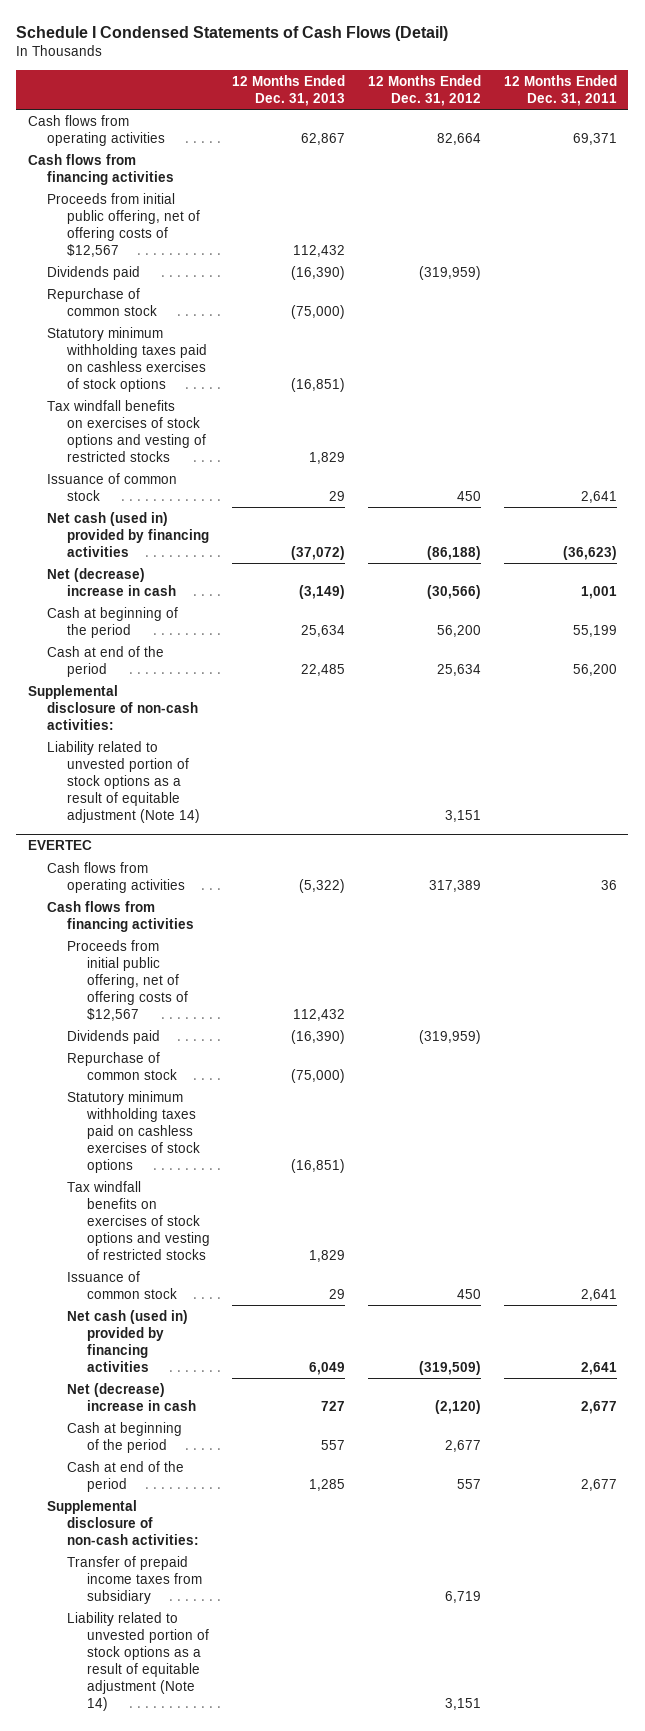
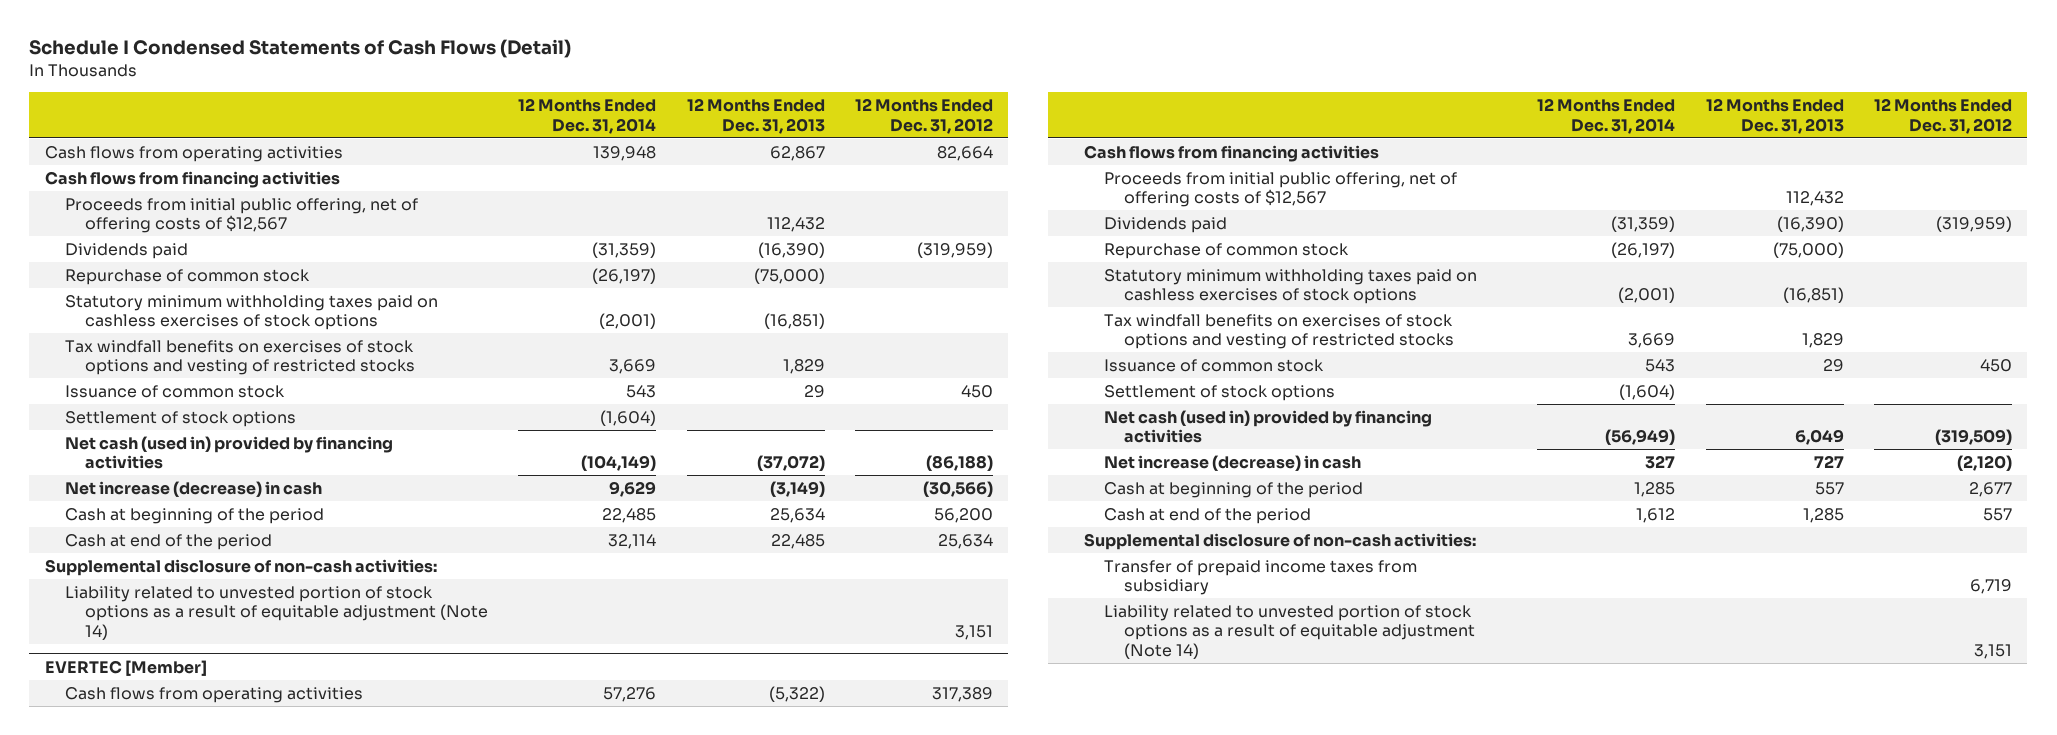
- | 12 Months Ended Dec. 31, 2013 | 12 Months Ended Dec. 31, 2012 | 12 Months Ended Dec. 31, 2011
+ | 12 Months Ended Dec. 31, 2014 | 12 Months Ended Dec. 31, 2013 | 12 Months Ended Dec. 31, 2012
+ Settlement of stock options | (1,604) | |
- Net (decrease) increase in cash | (3,149) | (30,566) | 1,001
+ Net increase (decrease) in cash | 9,629 | (3,149) | (30,566)
- EVERTEC
+ EVERTEC [Member]
+ Settlement of stock options | (1,604) | |
- Net (decrease) increase in cash | 727 | (2,120) | 2,677
+ Net increase (decrease) in cash | 327 | 727 | (2,120)

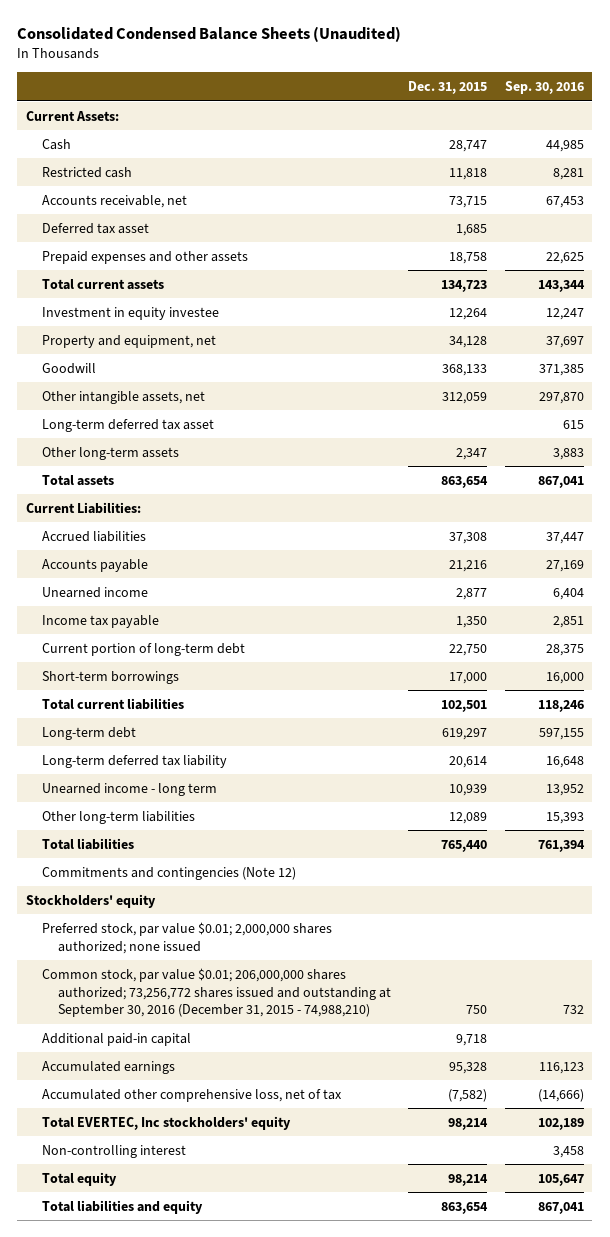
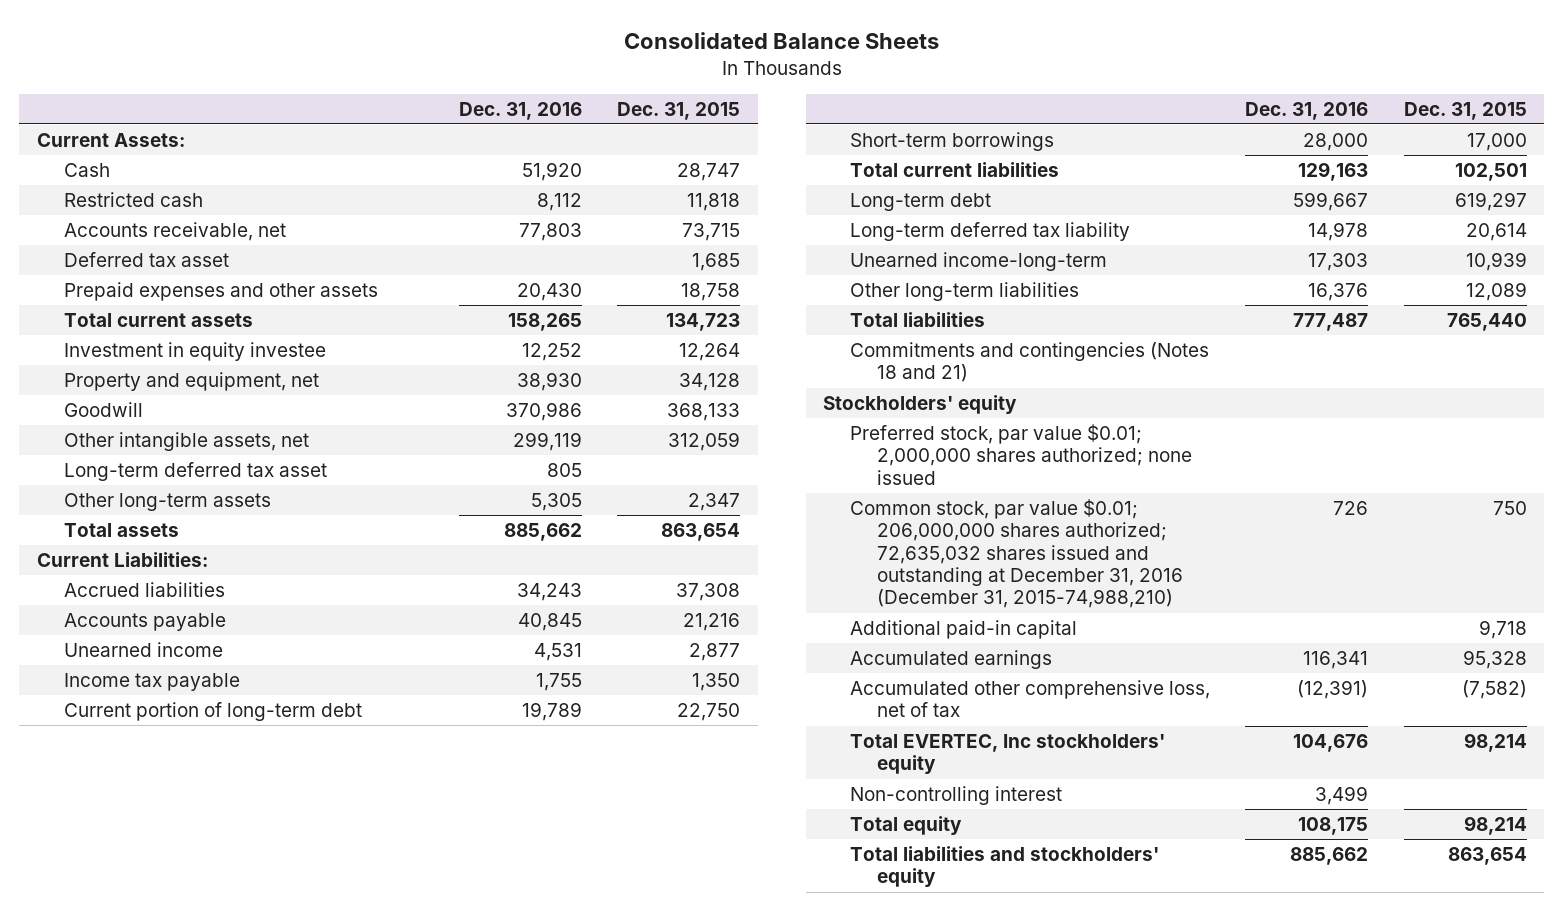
- Consolidated Condensed Balance Sheets (Unaudited)
+ Consolidated Balance Sheets
- | Dec. 31, 2015 | Sep. 30, 2016
+ | Dec. 31, 2016 | Dec. 31, 2015
- Unearned income - long term | 10,939 | 13,952
+ Unearned income-long-term | 17,303 | 10,939
- Commitments and contingencies (Note 12)
+ Commitments and contingencies (Notes 18 and 21)
- Common stock, par value $0.01; 206,000,000 shares authorized; 73,256,772 shares issued and outstanding at September 30, 2016 (December 31, 2015 - 74,988,210) | 750 | 732
+ Common stock, par value $0.01; 206,000,000 shares authorized; 72,635,032 shares issued and outstanding at December 31, 2016 (December 31, 2015-74,988,210) | 726 | 750
- Total liabilities and equity | 863,654 | 867,041
+ Total liabilities and stockholders' equity | 885,662 | 863,654

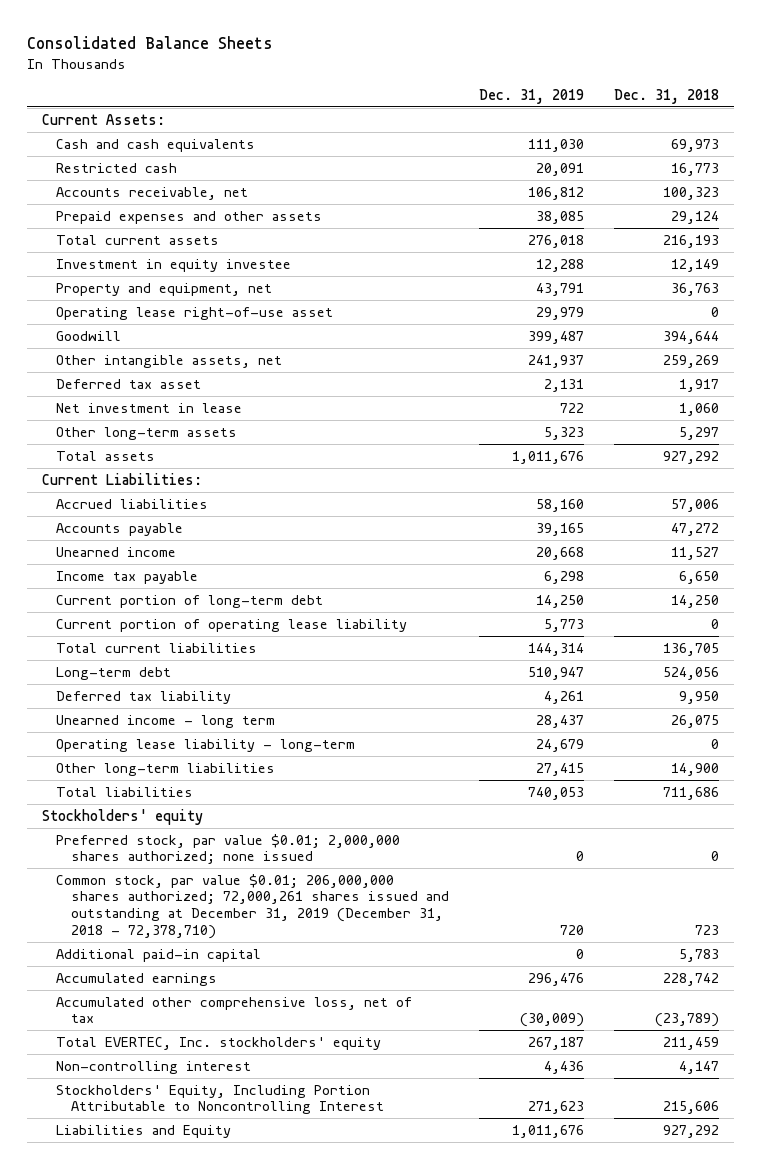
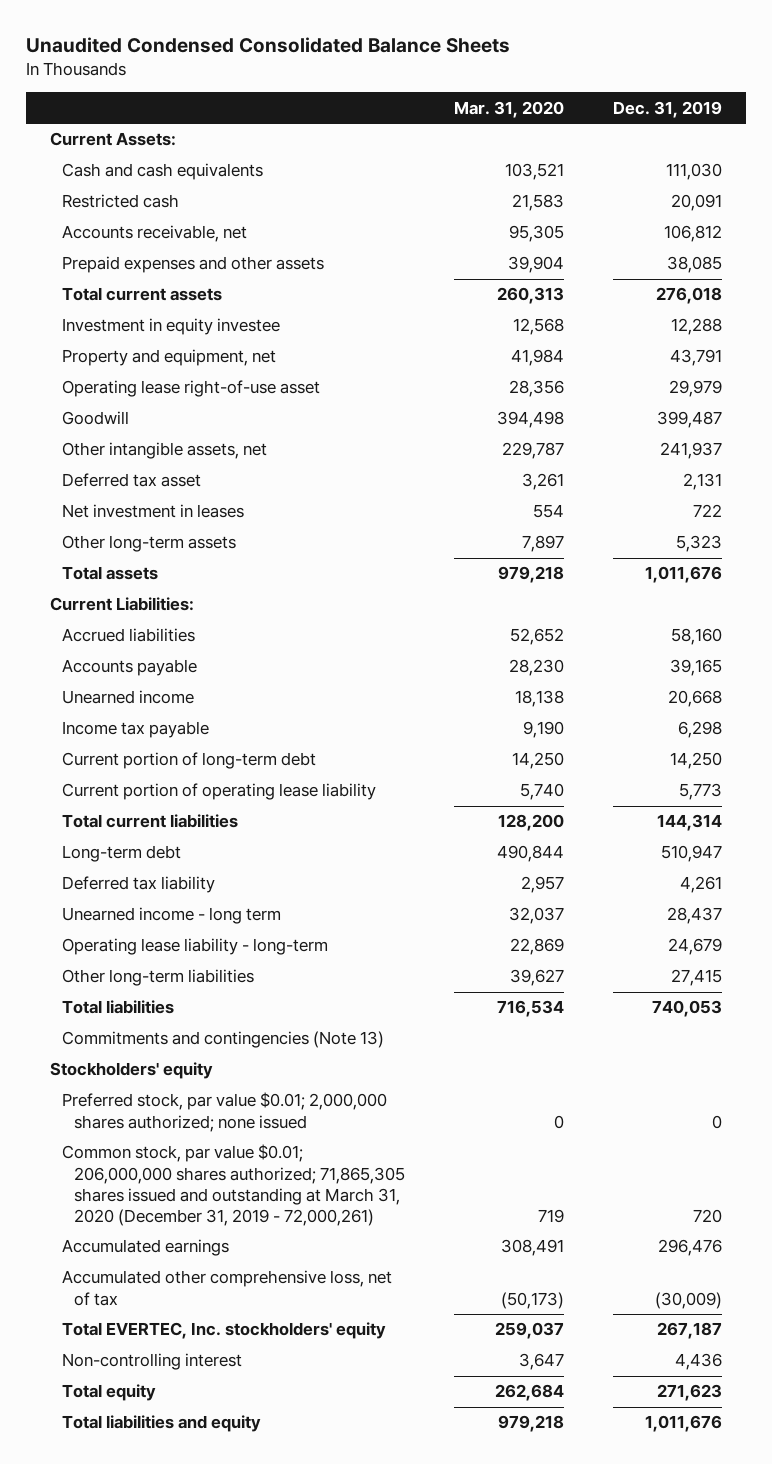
- Consolidated Balance Sheets
+ Unaudited Condensed Consolidated Balance Sheets
- | Dec. 31, 2019 | Dec. 31, 2018
+ | Mar. 31, 2020 | Dec. 31, 2019
- Net investment in lease | 722 | 1,060
+ Net investment in leases | 554 | 722
+ Commitments and contingencies (Note 13)
- Common stock, par value $0.01; 206,000,000 shares authorized; 72,000,261 shares issued and outstanding at December 31, 2019 (December 31, 2018 - 72,378,710) | 720 | 723
- Additional paid-in capital | 0 | 5,783
+ Common stock, par value $0.01; 206,000,000 shares authorized; 71,865,305 shares issued and outstanding at March 31, 2020 (December 31, 2019 - 72,000,261) | 719 | 720
- Stockholders' Equity, Including Portion Attributable to Noncontrolling Interest | 271,623 | 215,606
- Liabilities and Equity | 1,011,676 | 927,292
+ Total equity | 262,684 | 271,623
+ Total liabilities and equity | 979,218 | 1,011,676

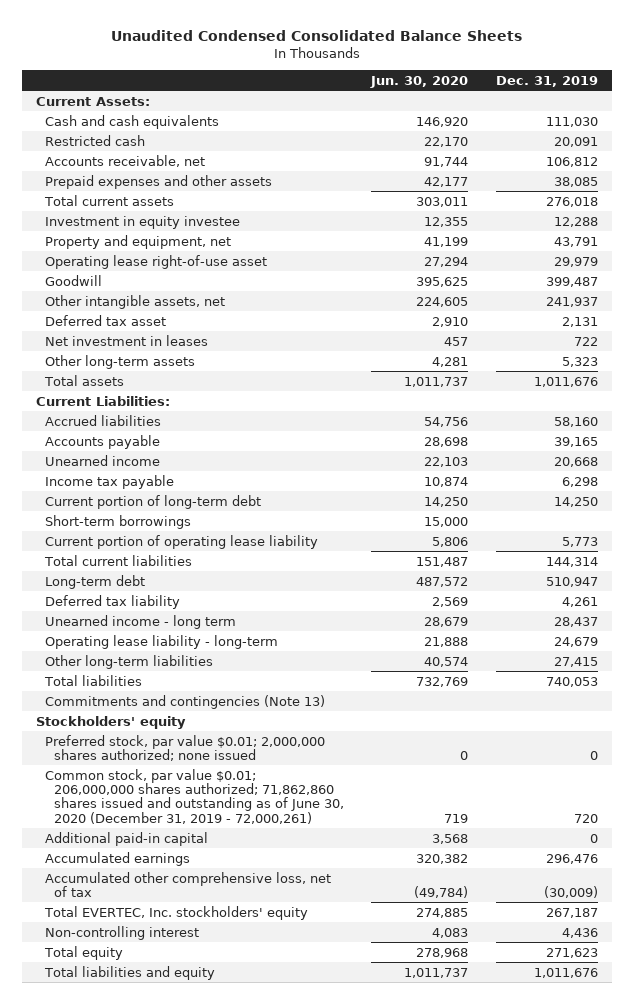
- | Mar. 31, 2020 | Dec. 31, 2019
+ | Jun. 30, 2020 | Dec. 31, 2019
+ Short-term borrowings | 15,000 |
- Common stock, par value $0.01; 206,000,000 shares authorized; 71,865,305 shares issued and outstanding at March 31, 2020 (December 31, 2019 - 72,000,261) | 719 | 720
+ Common stock, par value $0.01; 206,000,000 shares authorized; 71,862,860 shares issued and outstanding as of June 30, 2020 (December 31, 2019 - 72,000,261) | 719 | 720
+ Additional paid-in capital | 3,568 | 0

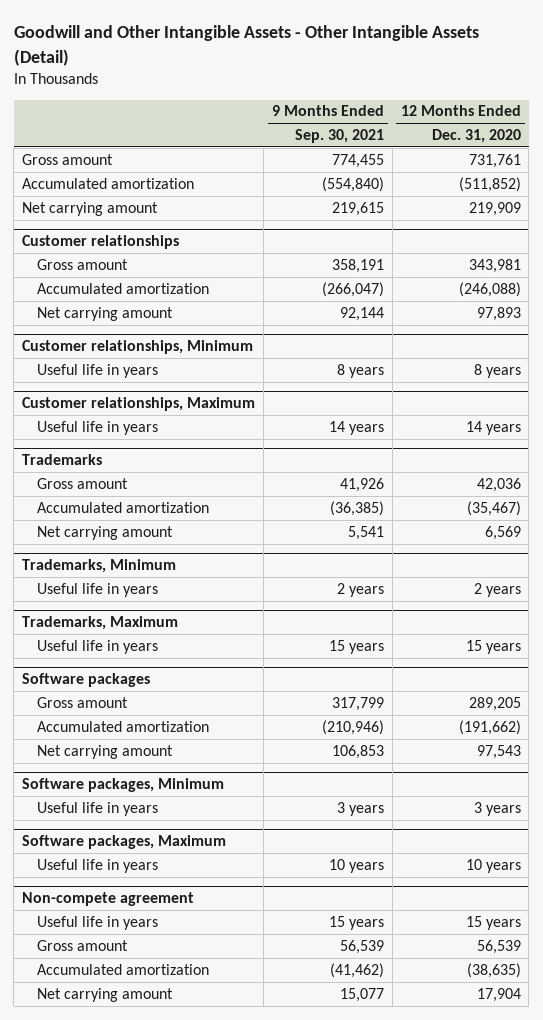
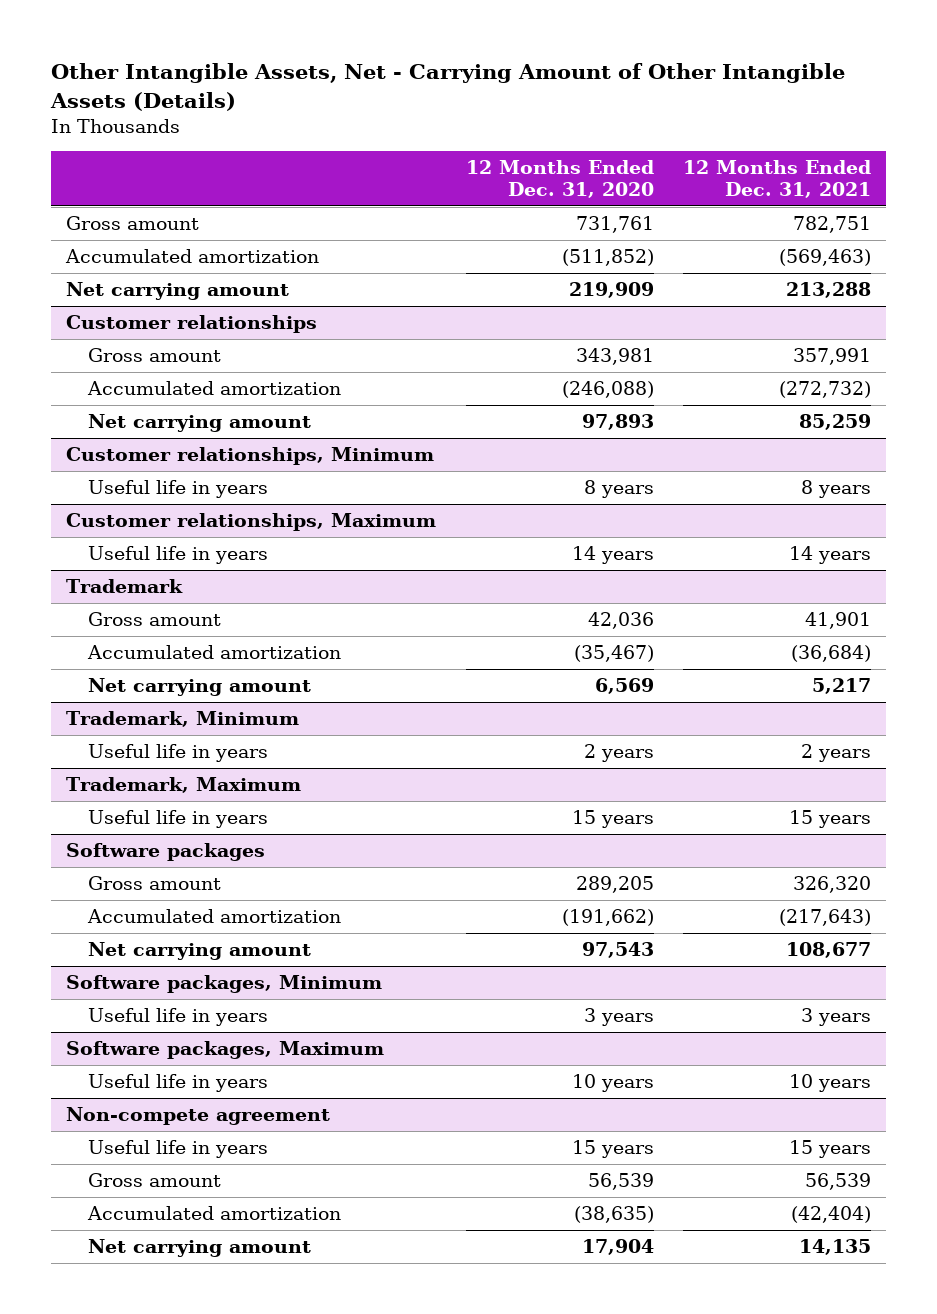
- Goodwill and Other Intangible Assets - Other Intangible Assets (Detail)
+ Other Intangible Assets, Net - Carrying Amount of Other Intangible Assets (Details)
- | 9 Months Ended Sep. 30, 2021 | 12 Months Ended Dec. 31, 2020
+ | 12 Months Ended Dec. 31, 2020 | 12 Months Ended Dec. 31, 2021
- Trademarks
+ Trademark
- Trademarks, Minimum
+ Trademark, Minimum
- Trademarks, Maximum
+ Trademark, Maximum

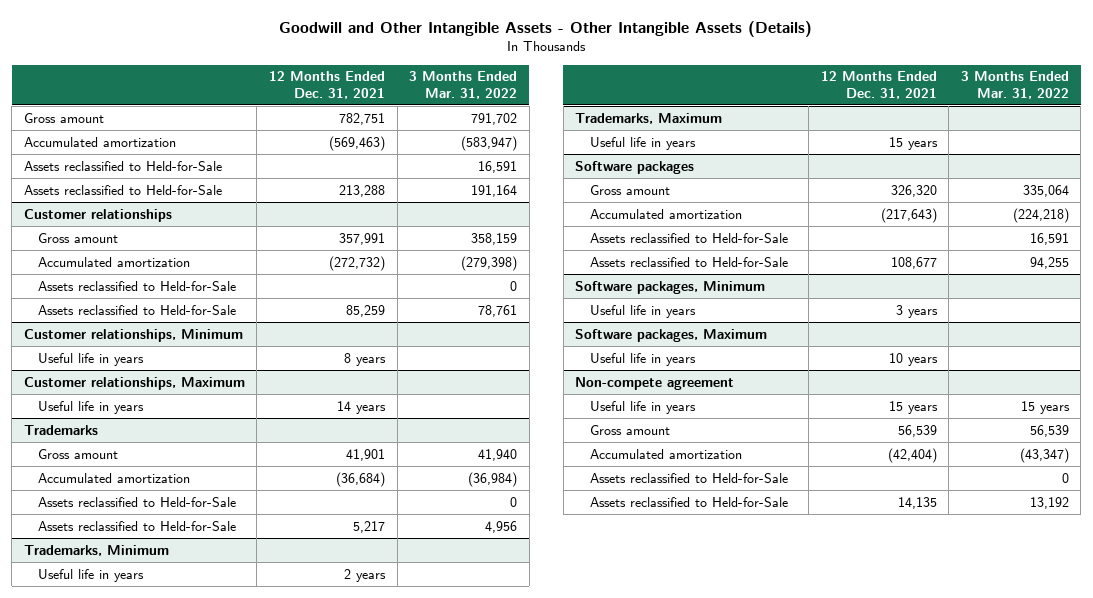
- Other Intangible Assets, Net - Carrying Amount of Other Intangible Assets (Details)
+ Goodwill and Other Intangible Assets - Other Intangible Assets (Details)
- | 12 Months Ended Dec. 31, 2020 | 12 Months Ended Dec. 31, 2021
+ | 12 Months Ended Dec. 31, 2021 | 3 Months Ended Mar. 31, 2022
- Net carrying amount | 219,909 | 213,288
+ Assets reclassified to Held-for-Sale | | 16,591
+ Assets reclassified to Held-for-Sale | 213,288 | 191,164
@ Customer relationships
- Net carrying amount | 97,893 | 85,259
+ Assets reclassified to Held-for-Sale | | 0
+ Assets reclassified to Held-for-Sale | 85,259 | 78,761
- Trademark
+ Trademarks
- Net carrying amount | 6,569 | 5,217
- Trademark, Minimum
+ Assets reclassified to Held-for-Sale | | 0
+ Assets reclassified to Held-for-Sale | 5,217 | 4,956
+ Trademarks, Minimum
- Trademark, Maximum
+ Trademarks, Maximum
@ Software packages
- Net carrying amount | 97,543 | 108,677
+ Assets reclassified to Held-for-Sale | | 16,591
+ Assets reclassified to Held-for-Sale | 108,677 | 94,255
@ Non-compete agreement
- Net carrying amount | 17,904 | 14,135
+ Assets reclassified to Held-for-Sale | | 0
+ Assets reclassified to Held-for-Sale | 14,135 | 13,192

